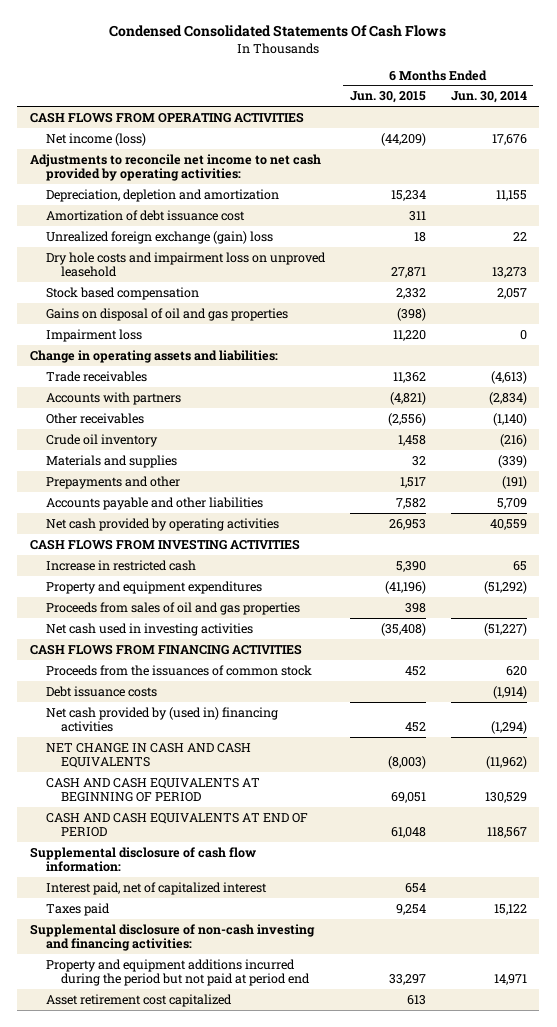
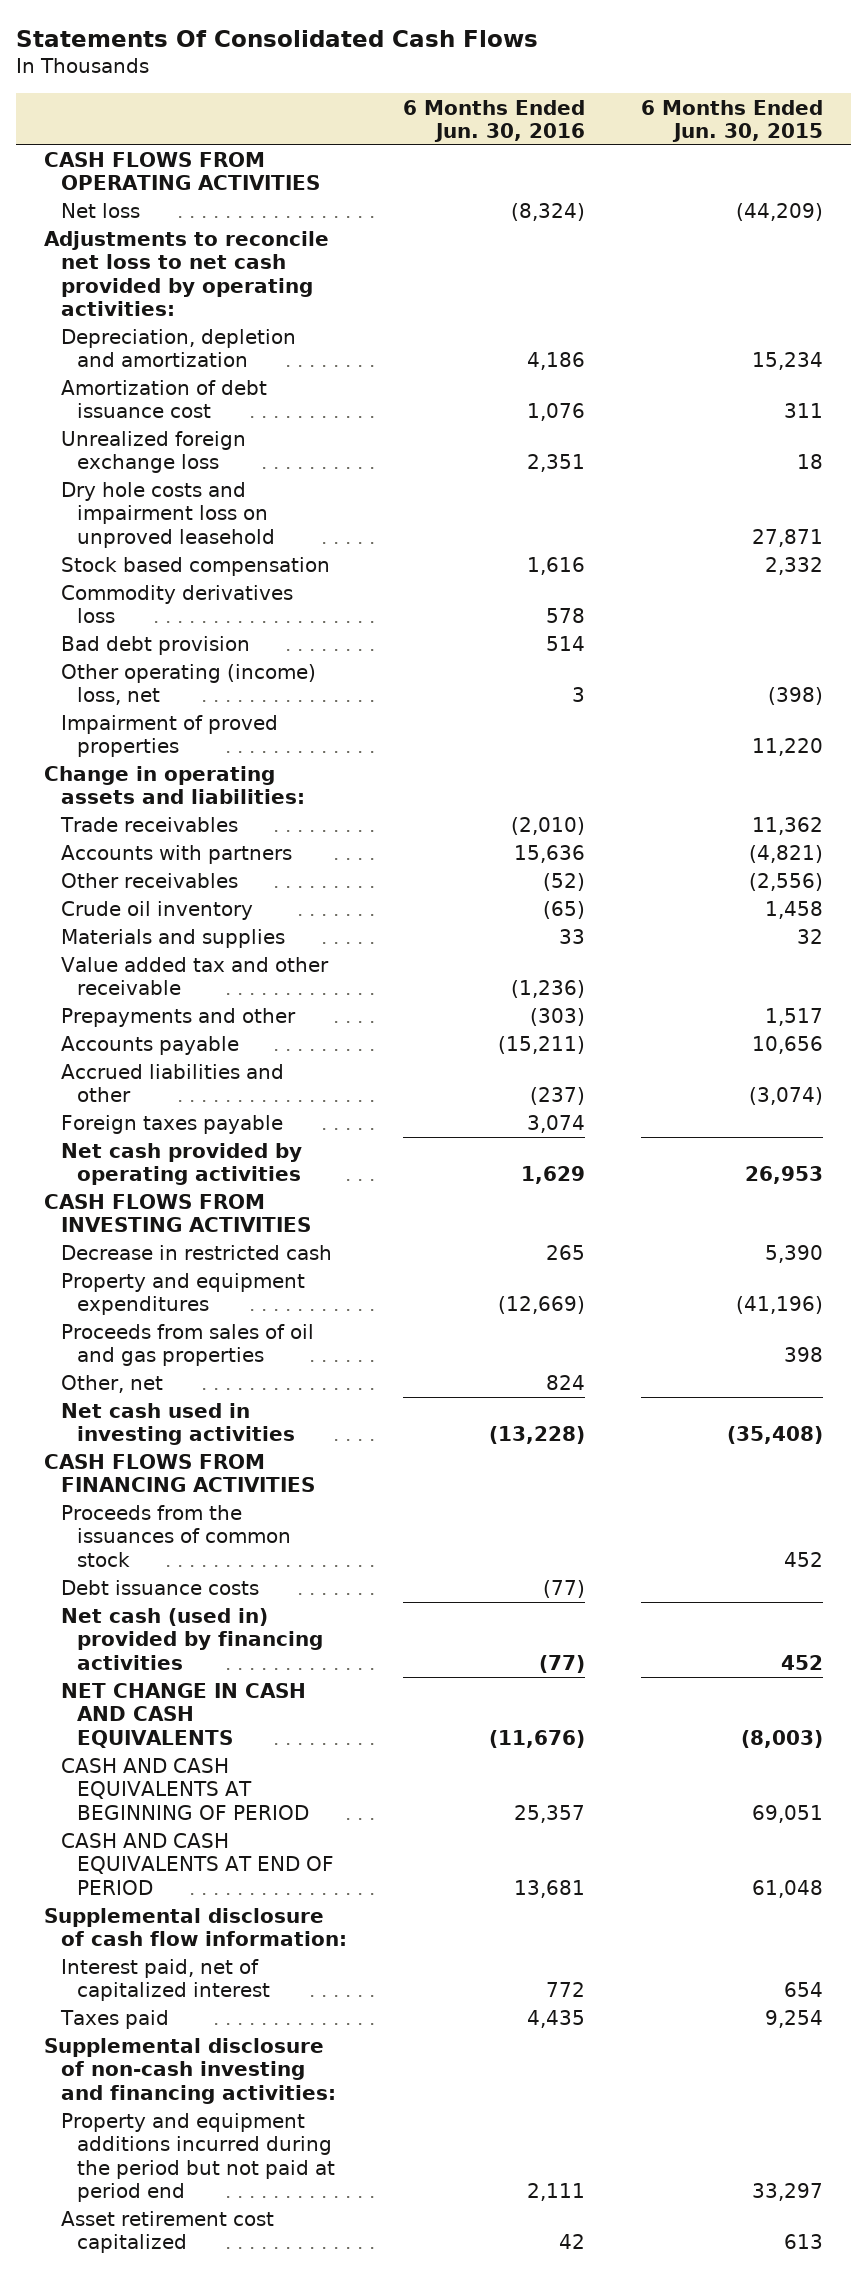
- Condensed Consolidated Statements Of Cash Flows
+ Statements Of Consolidated Cash Flows
- | 6 Months Ended Jun. 30, 2015 | 6 Months Ended Jun. 30, 2014
+ | 6 Months Ended Jun. 30, 2016 | 6 Months Ended Jun. 30, 2015
- Net income (loss) | (44,209) | 17,676
- Adjustments to reconcile net income to net cash provided by operating activities:
+ Net loss | (8,324) | (44,209)
+ Adjustments to reconcile net loss to net cash provided by operating activities:
- Unrealized foreign exchange (gain) loss | 18 | 22
+ Unrealized foreign exchange loss | 2,351 | 18
- Gains on disposal of oil and gas properties | (398) |
- Impairment loss | 11,220 | 0
+ Commodity derivatives loss | 578 |
+ Bad debt provision | 514 |
+ Other operating (income) loss, net | 3 | (398)
+ Impairment of proved properties | | 11,220
+ Value added tax and other receivable | (1,236) |
- Accounts payable and other liabilities | 7,582 | 5,709
+ Accounts payable | (15,211) | 10,656
+ Accrued liabilities and other | (237) | (3,074)
+ Foreign taxes payable | 3,074 |
- Increase in restricted cash | 5,390 | 65
+ Decrease in restricted cash | 265 | 5,390
+ Other, net | 824 |
- Net cash provided by (used in) financing activities | 452 | (1,294)
+ Net cash (used in) provided by financing activities | (77) | 452

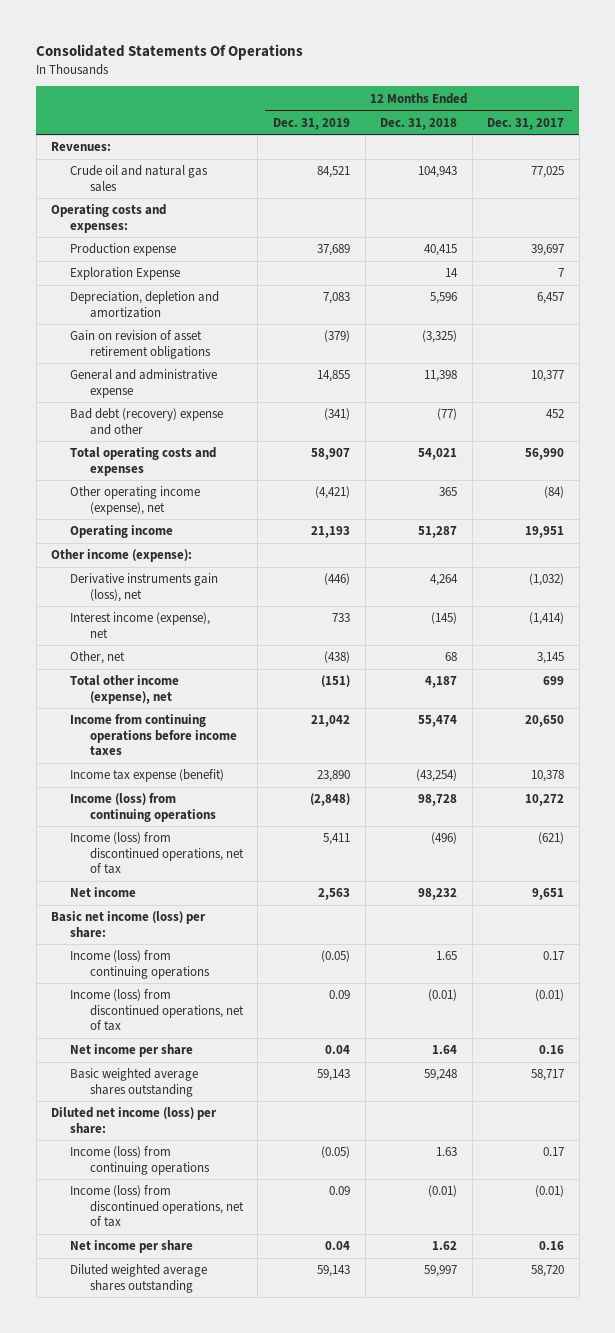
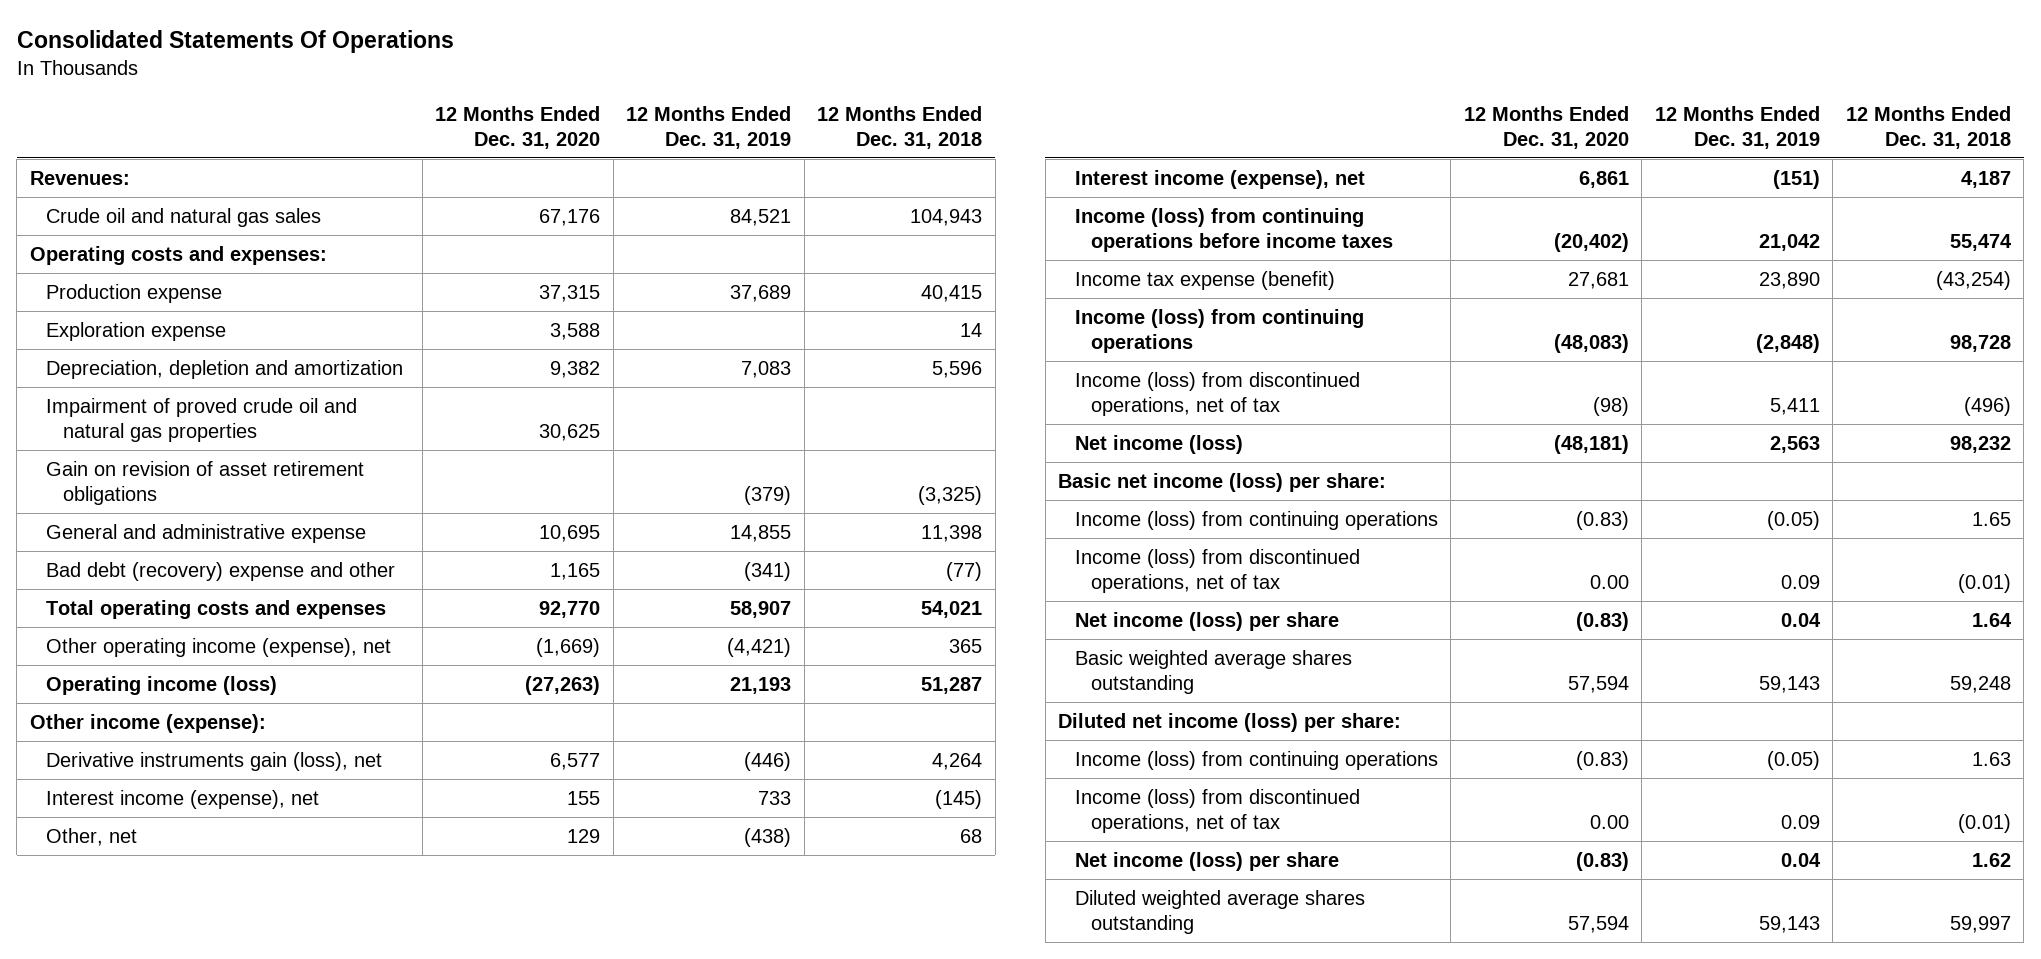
- | 12 Months Ended Dec. 31, 2019 | 12 Months Ended Dec. 31, 2018 | 12 Months Ended Dec. 31, 2017
+ | 12 Months Ended Dec. 31, 2020 | 12 Months Ended Dec. 31, 2019 | 12 Months Ended Dec. 31, 2018
- Exploration Expense | | 14 | 7
+ Exploration expense | 3,588 | | 14
+ Impairment of proved crude oil and natural gas properties | 30,625 | |
- Operating income | 21,193 | 51,287 | 19,951
+ Operating income (loss) | (27,263) | 21,193 | 51,287
- Total other income (expense), net | (151) | 4,187 | 699
- Income from continuing operations before income taxes | 21,042 | 55,474 | 20,650
+ Interest income (expense), net | 6,861 | (151) | 4,187
+ Income (loss) from continuing operations before income taxes | (20,402) | 21,042 | 55,474
- Net income | 2,563 | 98,232 | 9,651
+ Net income (loss) | (48,181) | 2,563 | 98,232
- Net income per share | 0.04 | 1.64 | 0.16
+ Net income (loss) per share | (0.83) | 0.04 | 1.64
- Net income per share | 0.04 | 1.62 | 0.16
+ Net income (loss) per share | (0.83) | 0.04 | 1.62

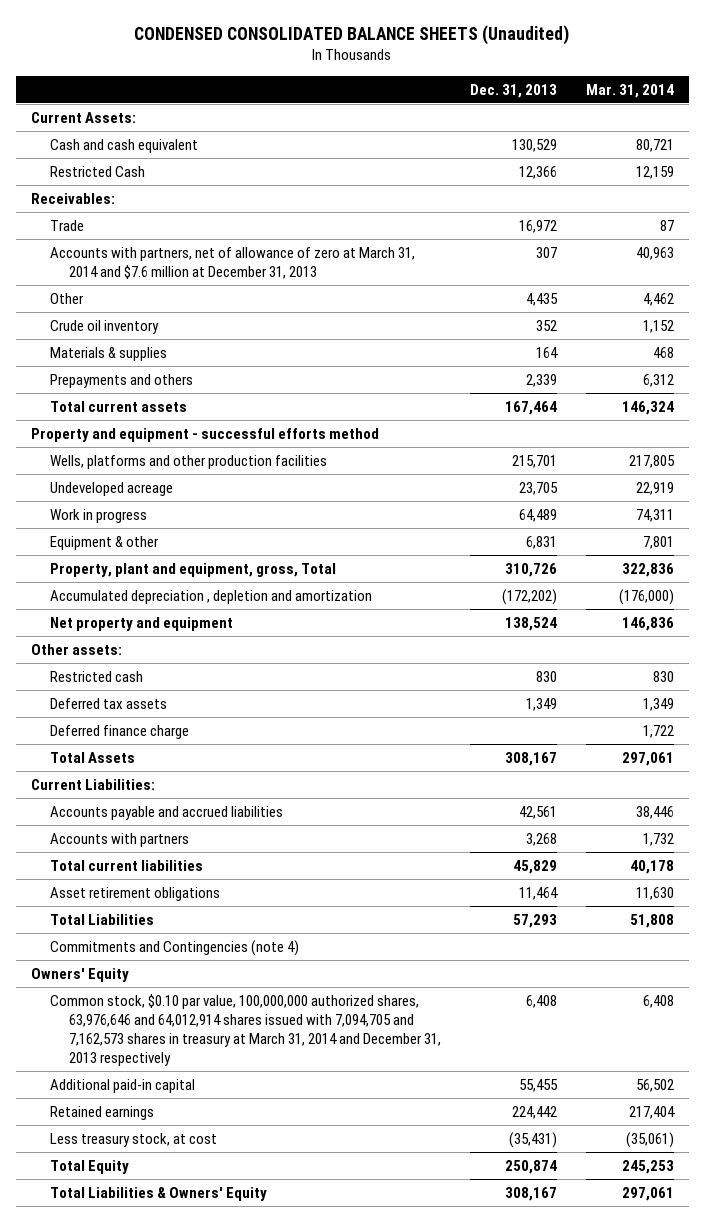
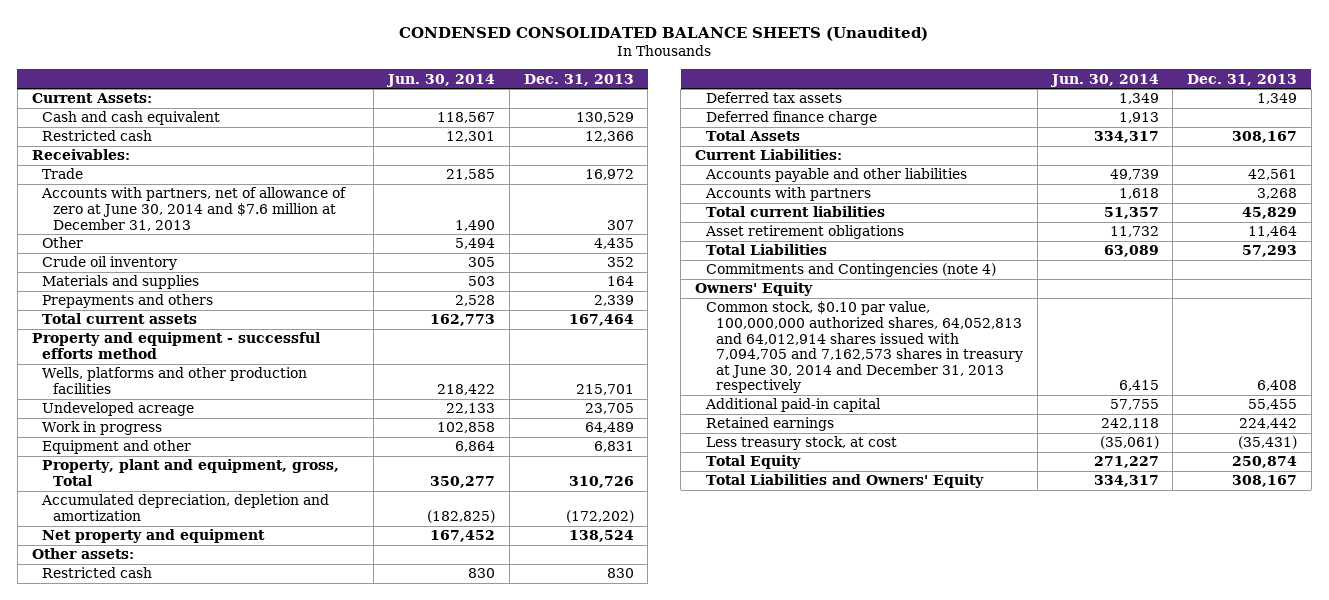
- | Dec. 31, 2013 | Mar. 31, 2014
+ | Jun. 30, 2014 | Dec. 31, 2013
- Restricted Cash | 12,366 | 12,159
+ Restricted cash | 12,301 | 12,366
- Accounts with partners, net of allowance of zero at March 31, 2014 and $7.6 million at December 31, 2013 | 307 | 40,963
+ Accounts with partners, net of allowance of zero at June 30, 2014 and $7.6 million at December 31, 2013 | 1,490 | 307
- Materials & supplies | 164 | 468
+ Materials and supplies | 503 | 164
- Equipment & other | 6,831 | 7,801
+ Equipment and other | 6,864 | 6,831
- Accumulated depreciation , depletion and amortization | (172,202) | (176,000)
+ Accumulated depreciation, depletion and amortization | (182,825) | (172,202)
- Accounts payable and accrued liabilities | 42,561 | 38,446
+ Accounts payable and other liabilities | 49,739 | 42,561
- Common stock, $0.10 par value, 100,000,000 authorized shares, 63,976,646 and 64,012,914 shares issued with 7,094,705 and 7,162,573 shares in treasury at March 31, 2014 and December 31, 2013 respectively | 6,408 | 6,408
+ Common stock, $0.10 par value, 100,000,000 authorized shares, 64,052,813 and 64,012,914 shares issued with 7,094,705 and 7,162,573 shares in treasury at June 30, 2014 and December 31, 2013 respectively | 6,415 | 6,408
- Total Liabilities & Owners' Equity | 308,167 | 297,061
+ Total Liabilities and Owners' Equity | 334,317 | 308,167

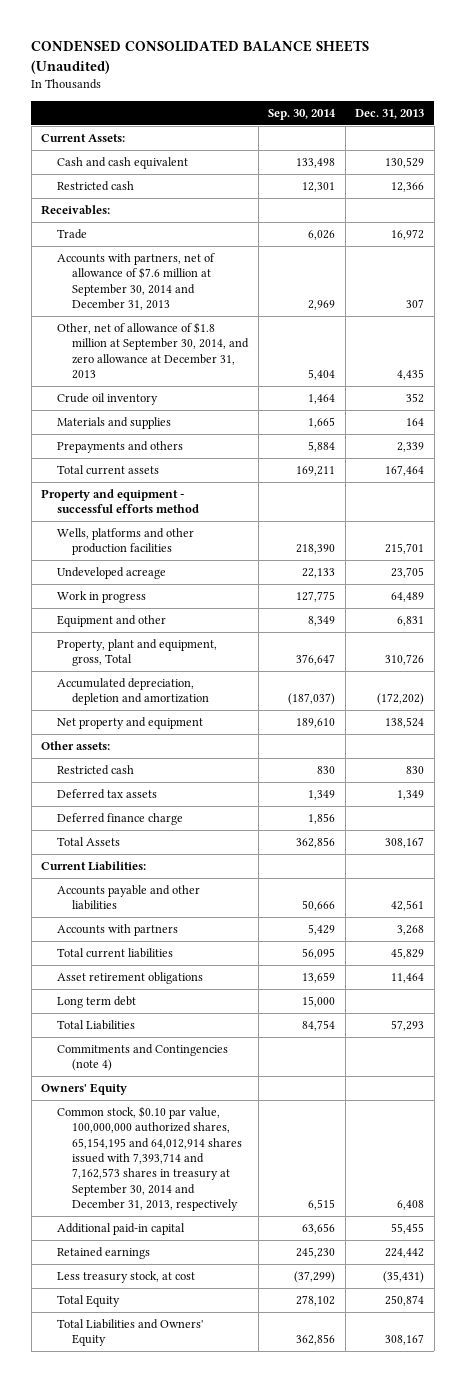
- | Jun. 30, 2014 | Dec. 31, 2013
+ | Sep. 30, 2014 | Dec. 31, 2013
- Accounts with partners, net of allowance of zero at June 30, 2014 and $7.6 million at December 31, 2013 | 1,490 | 307
- Other | 5,494 | 4,435
+ Accounts with partners, net of allowance of $7.6 million at September 30, 2014 and December 31, 2013 | 2,969 | 307
+ Other, net of allowance of $1.8 million at September 30, 2014, and zero allowance at December 31, 2013 | 5,404 | 4,435
+ Long term debt | 15,000 |
- Common stock, $0.10 par value, 100,000,000 authorized shares, 64,052,813 and 64,012,914 shares issued with 7,094,705 and 7,162,573 shares in treasury at June 30, 2014 and December 31, 2013 respectively | 6,415 | 6,408
+ Common stock, $0.10 par value, 100,000,000 authorized shares, 65,154,195 and 64,012,914 shares issued with 7,393,714 and 7,162,573 shares in treasury at September 30, 2014 and December 31, 2013, respectively | 6,515 | 6,408

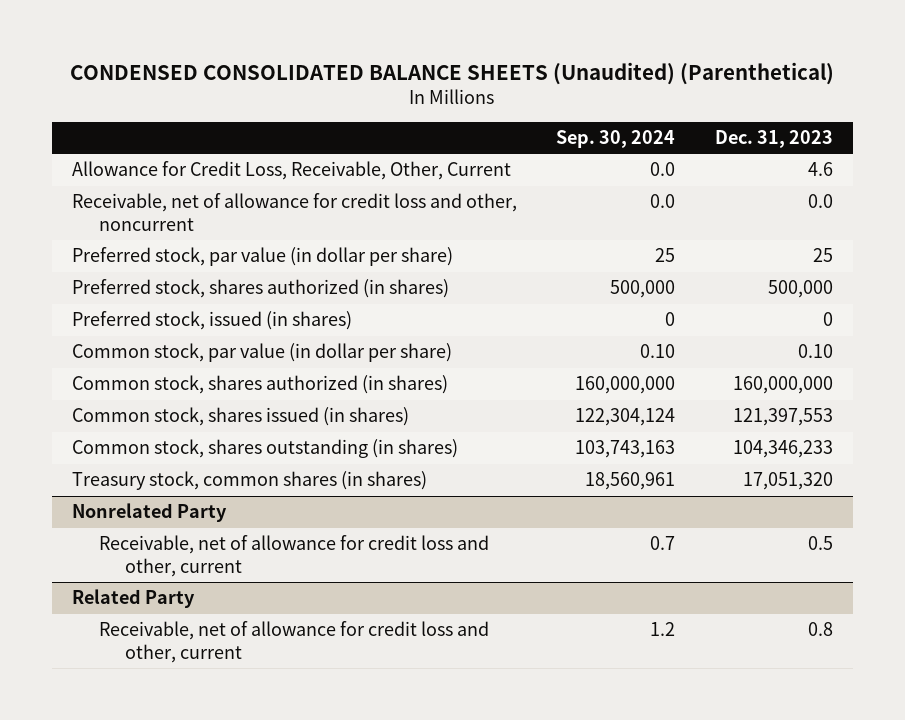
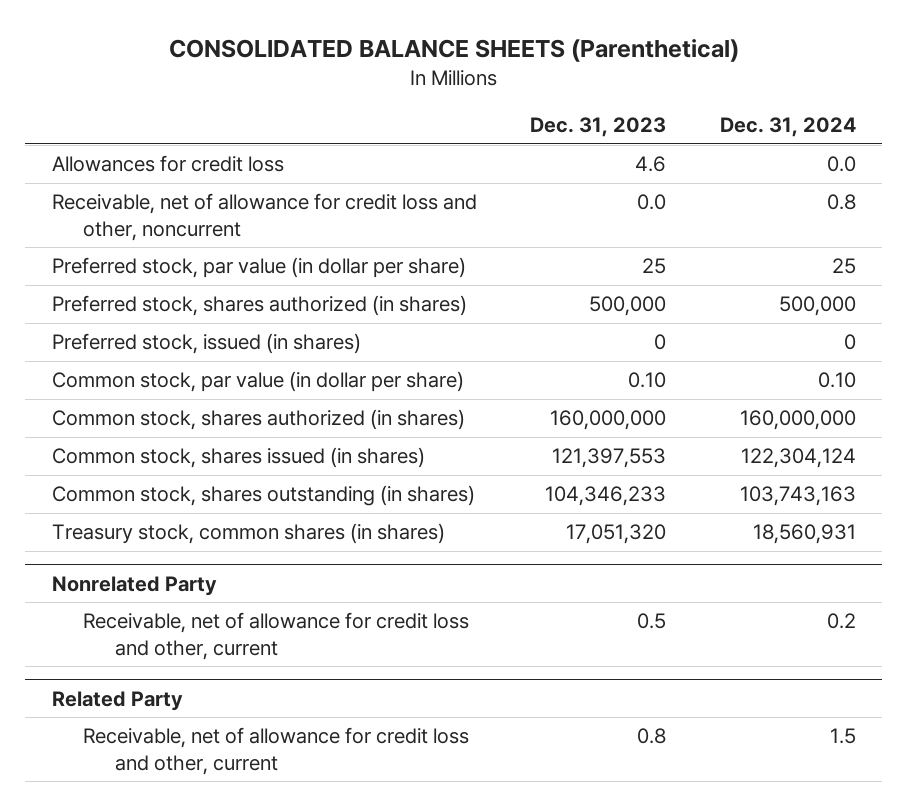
- CONDENSED CONSOLIDATED BALANCE SHEETS (Unaudited) (Parenthetical)
+ CONSOLIDATED BALANCE SHEETS (Parenthetical)
- | Sep. 30, 2024 | Dec. 31, 2023
+ | Dec. 31, 2023 | Dec. 31, 2024
- Allowance for Credit Loss, Receivable, Other, Current | 0.0 | 4.6
+ Allowances for credit loss | 4.6 | 0.0

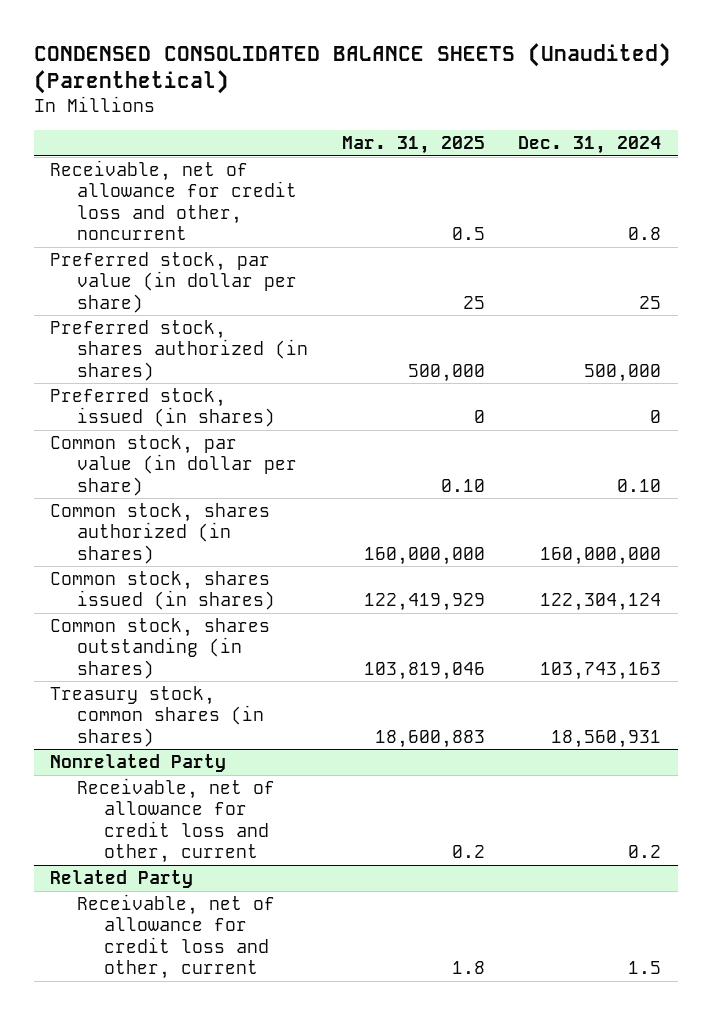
- CONSOLIDATED BALANCE SHEETS (Parenthetical)
+ CONDENSED CONSOLIDATED BALANCE SHEETS (Unaudited) (Parenthetical)
- | Dec. 31, 2023 | Dec. 31, 2024
+ | Mar. 31, 2025 | Dec. 31, 2024
- Allowances for credit loss | 4.6 | 0.0

